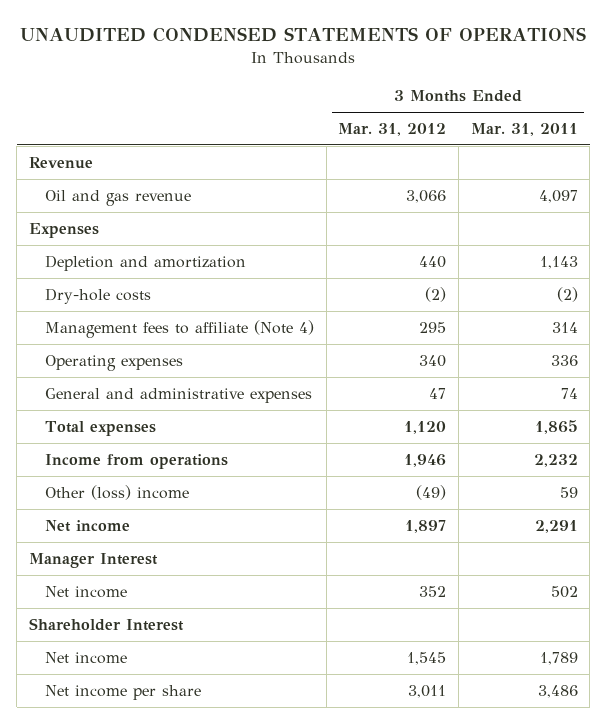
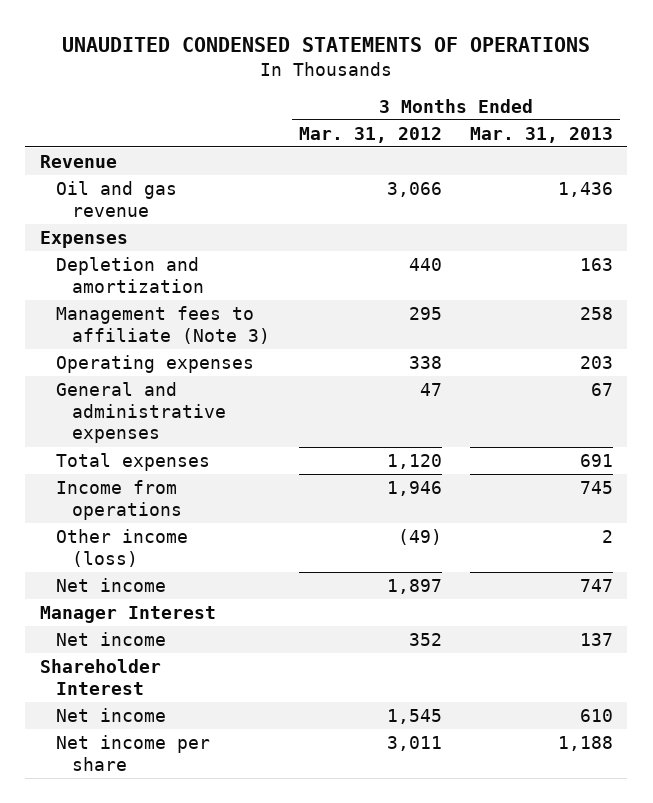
- | 3 Months Ended Mar. 31, 2012 | 3 Months Ended Mar. 31, 2011
+ | 3 Months Ended Mar. 31, 2012 | 3 Months Ended Mar. 31, 2013
- Dry-hole costs | (2) | (2)
- Management fees to affiliate (Note 4) | 295 | 314
- Operating expenses | 340 | 336
+ Management fees to affiliate (Note 3) | 295 | 258
+ Operating expenses | 338 | 203
- Other (loss) income | (49) | 59
+ Other income (loss) | (49) | 2

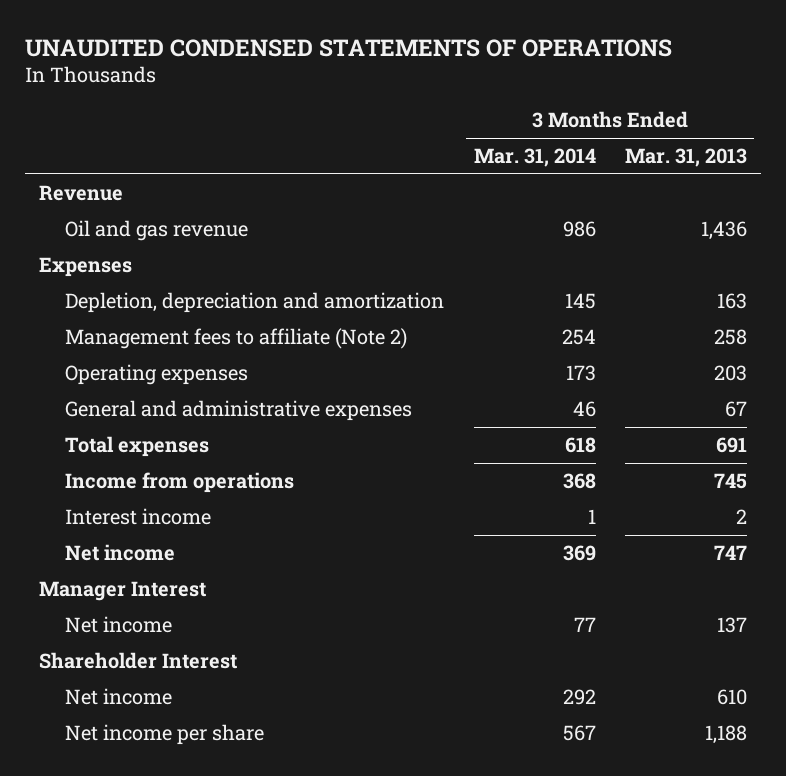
- | 3 Months Ended Mar. 31, 2012 | 3 Months Ended Mar. 31, 2013
+ | 3 Months Ended Mar. 31, 2014 | 3 Months Ended Mar. 31, 2013
- Depletion and amortization | 440 | 163
- Management fees to affiliate (Note 3) | 295 | 258
+ Depletion, depreciation and amortization | 145 | 163
+ Management fees to affiliate (Note 2) | 254 | 258
- Other income (loss) | (49) | 2
+ Interest income | 1 | 2

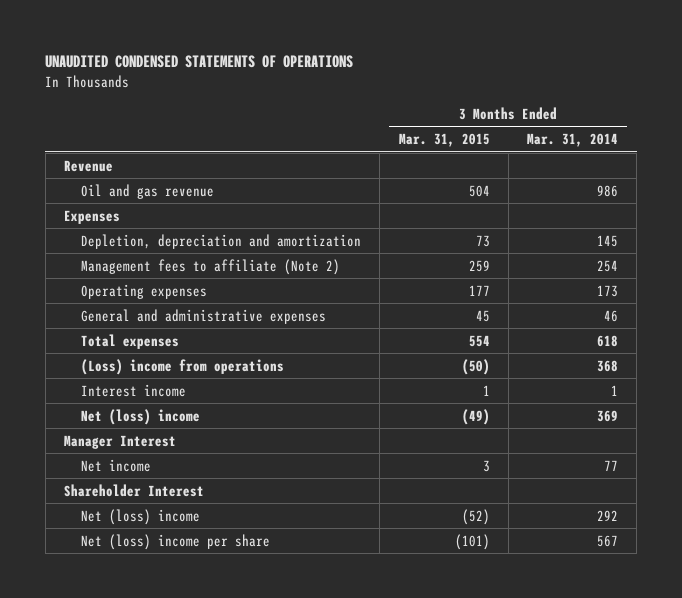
- | 3 Months Ended Mar. 31, 2014 | 3 Months Ended Mar. 31, 2013
+ | 3 Months Ended Mar. 31, 2015 | 3 Months Ended Mar. 31, 2014
- Income from operations | 368 | 745
+ (Loss) income from operations | (50) | 368
- Net income | 369 | 747
+ Net (loss) income | (49) | 369
- Net income | 292 | 610
- Net income per share | 567 | 1,188
+ Net (loss) income | (52) | 292
+ Net (loss) income per share | (101) | 567

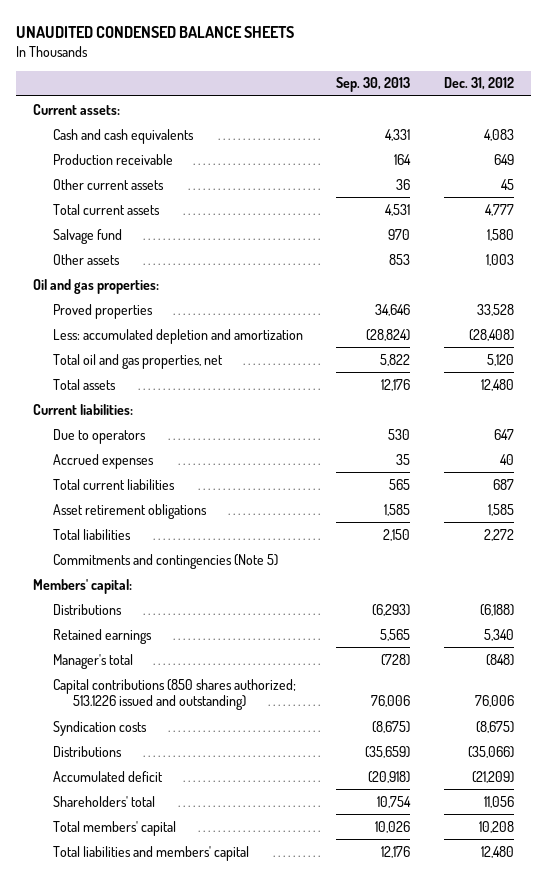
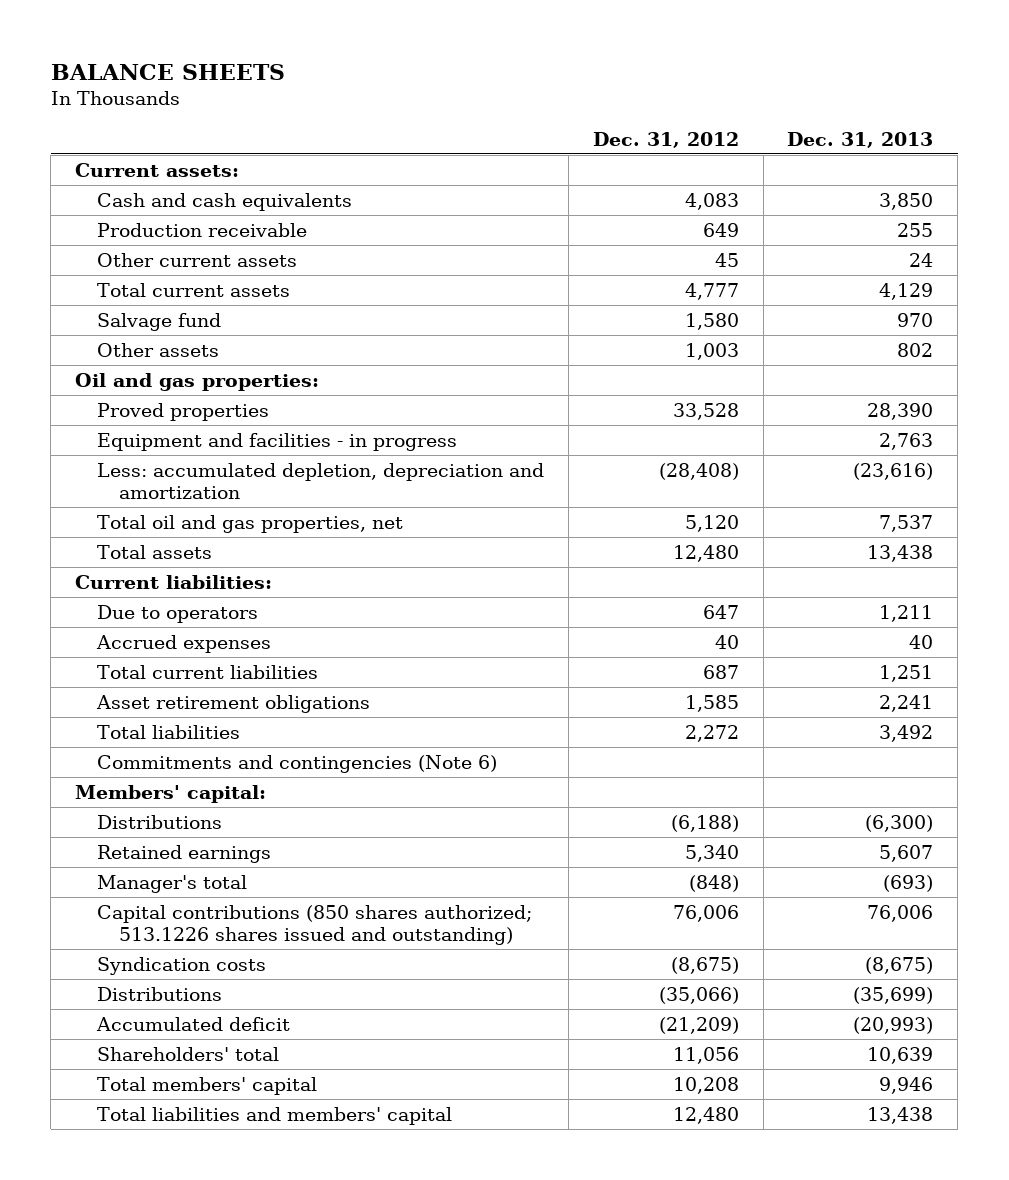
- UNAUDITED CONDENSED BALANCE SHEETS
+ BALANCE SHEETS
- | Sep. 30, 2013 | Dec. 31, 2012
+ | Dec. 31, 2012 | Dec. 31, 2013
- Less: accumulated depletion and amortization | (28,824) | (28,408)
+ Equipment and facilities - in progress | | 2,763
+ Less: accumulated depletion, depreciation and amortization | (28,408) | (23,616)
- Commitments and contingencies (Note 5)
+ Commitments and contingencies (Note 6)
- Capital contributions (850 shares authorized; 513.1226 issued and outstanding) | 76,006 | 76,006
+ Capital contributions (850 shares authorized; 513.1226 shares issued and outstanding) | 76,006 | 76,006

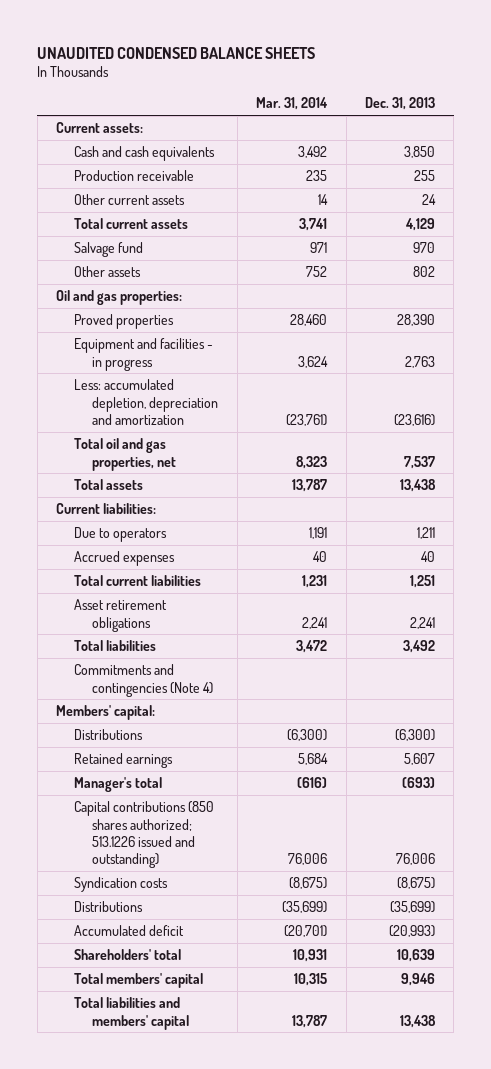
- BALANCE SHEETS
+ UNAUDITED CONDENSED BALANCE SHEETS
- | Dec. 31, 2012 | Dec. 31, 2013
+ | Mar. 31, 2014 | Dec. 31, 2013
- Commitments and contingencies (Note 6)
+ Commitments and contingencies (Note 4)
- Capital contributions (850 shares authorized; 513.1226 shares issued and outstanding) | 76,006 | 76,006
+ Capital contributions (850 shares authorized; 513.1226 issued and outstanding) | 76,006 | 76,006

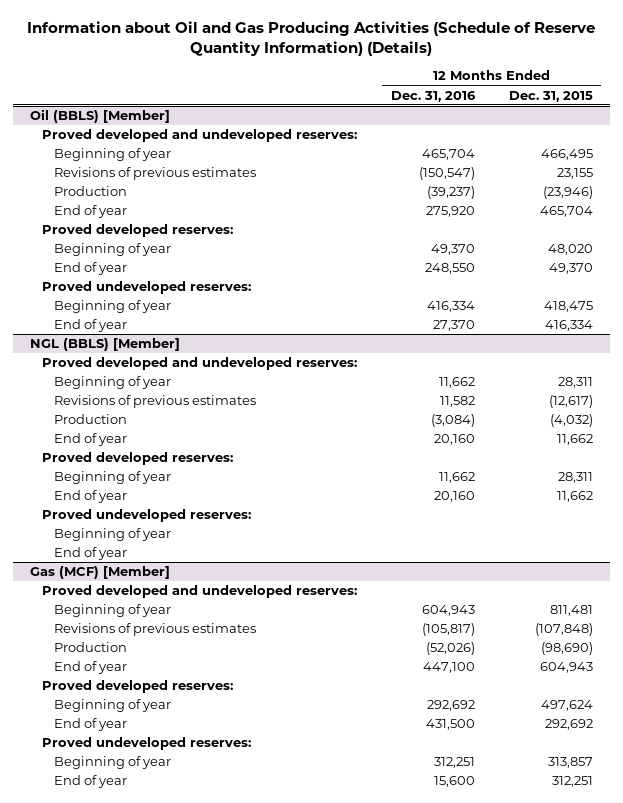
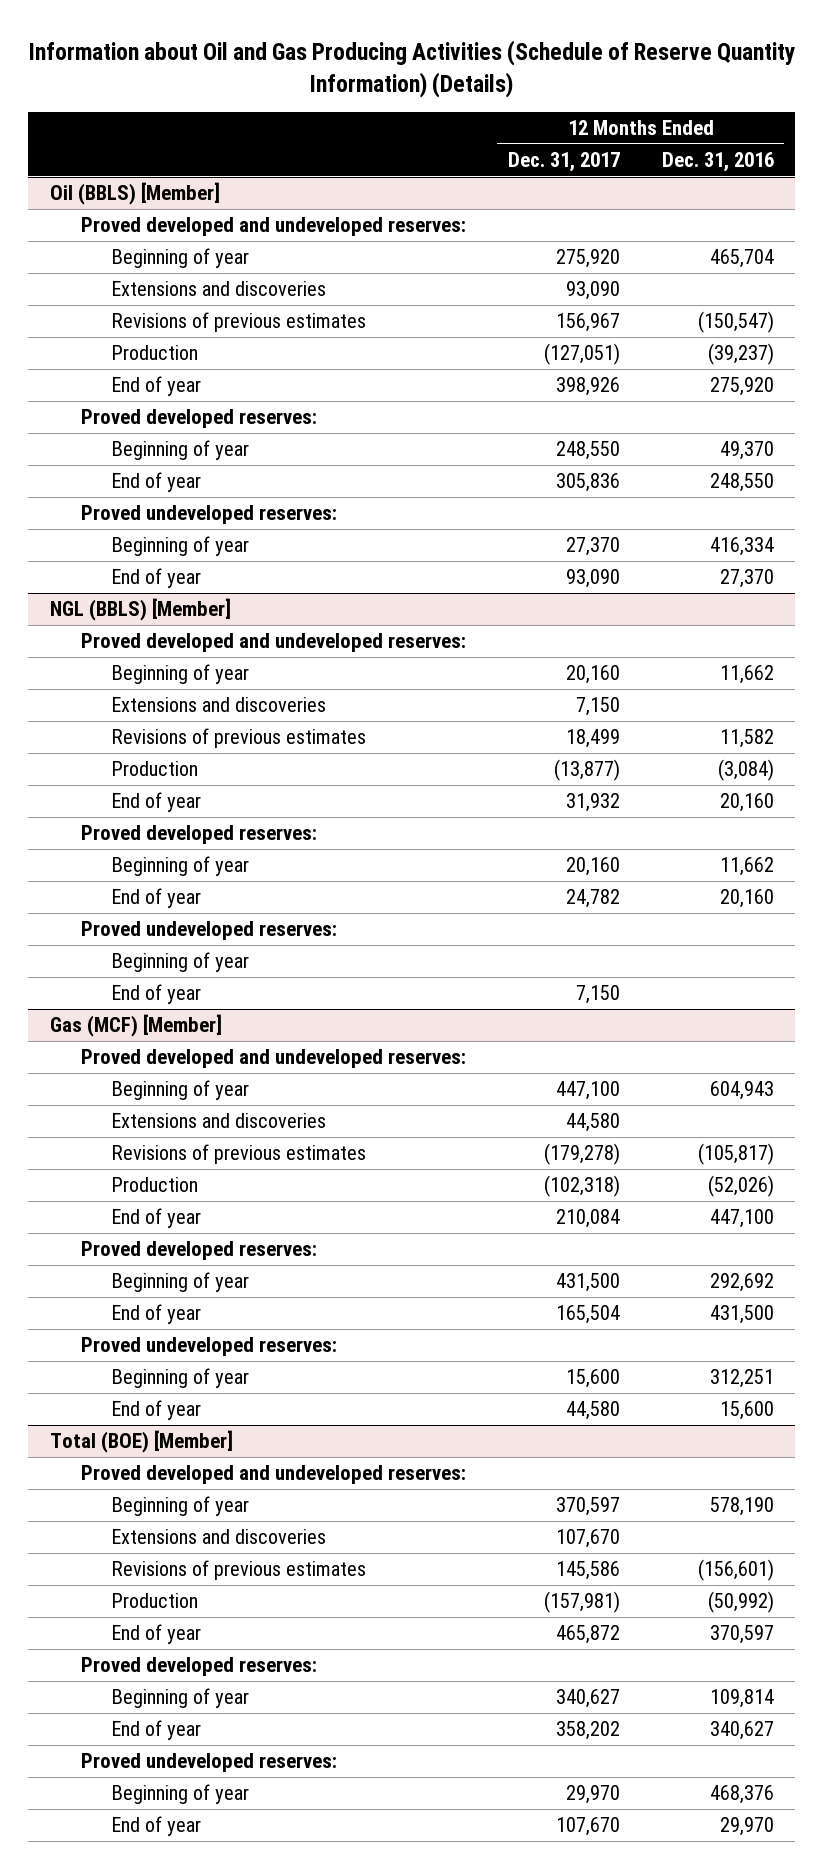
- | 12 Months Ended Dec. 31, 2016 | 12 Months Ended Dec. 31, 2015
+ | 12 Months Ended Dec. 31, 2017 | 12 Months Ended Dec. 31, 2016
@ Oil (BBLS) [Member]
+ Extensions and discoveries | 93,090 |
@ NGL (BBLS) [Member]
+ Extensions and discoveries | 7,150 |
@ Gas (MCF) [Member]
+ Extensions and discoveries | 44,580 |
+ Total (BOE) [Member]
+ Proved developed and undeveloped reserves:
+ Beginning of year | 370,597 | 578,190
+ Extensions and discoveries | 107,670 |
+ Revisions of previous estimates | 145,586 | (156,601)
+ Production | (157,981) | (50,992)
+ End of year | 465,872 | 370,597
+ Proved developed reserves:
+ Beginning of year | 340,627 | 109,814
+ End of year | 358,202 | 340,627
+ Proved undeveloped reserves:
+ Beginning of year | 29,970 | 468,376
+ End of year | 107,670 | 29,970

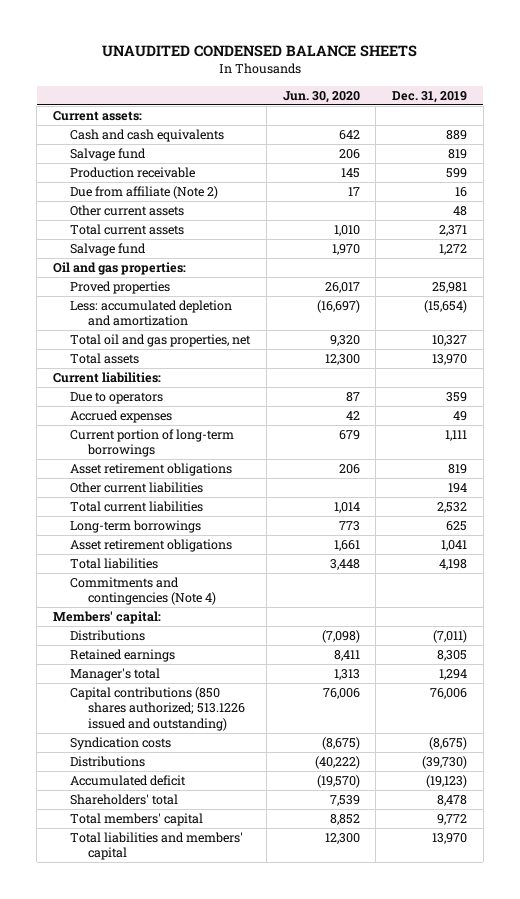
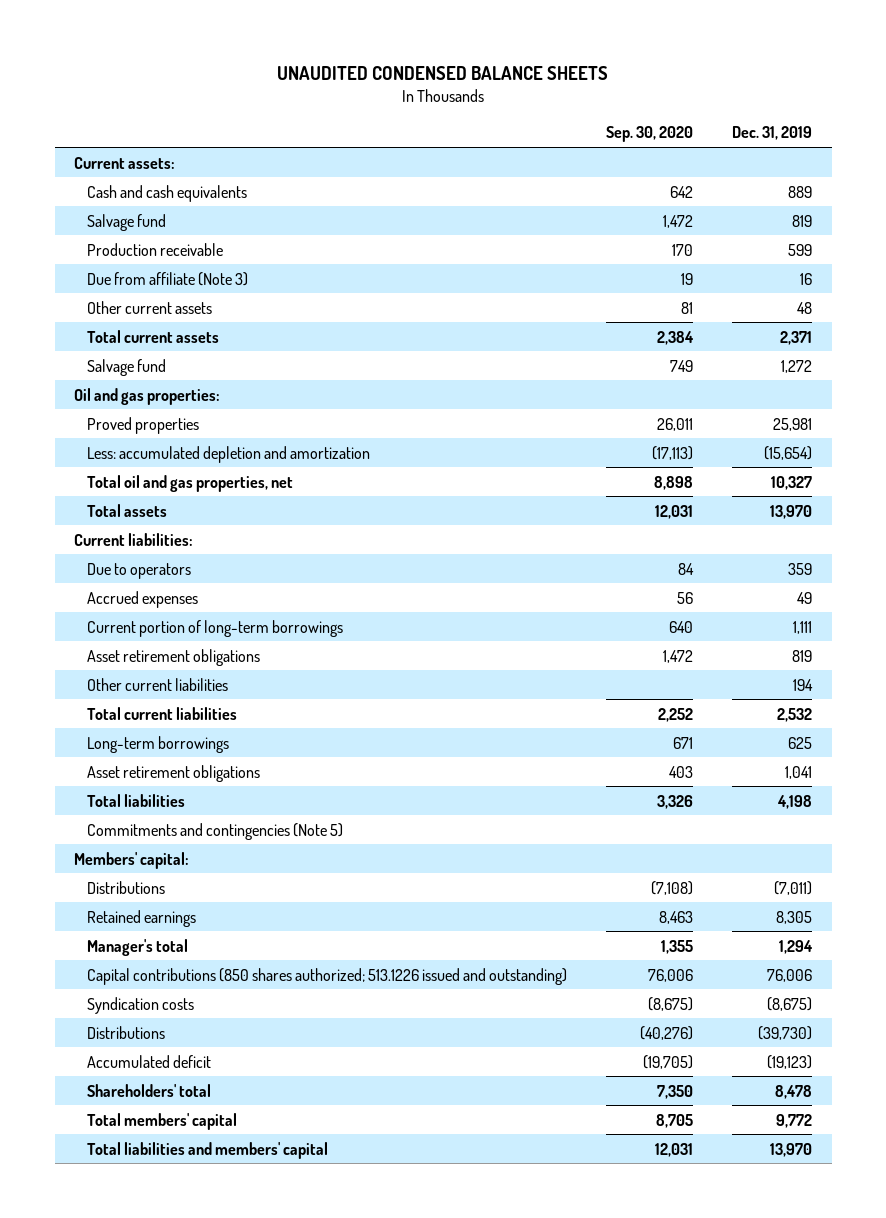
- | Jun. 30, 2020 | Dec. 31, 2019
+ | Sep. 30, 2020 | Dec. 31, 2019
- Due from affiliate (Note 2) | 17 | 16
+ Due from affiliate (Note 3) | 19 | 16
- Commitments and contingencies (Note 4)
+ Commitments and contingencies (Note 5)

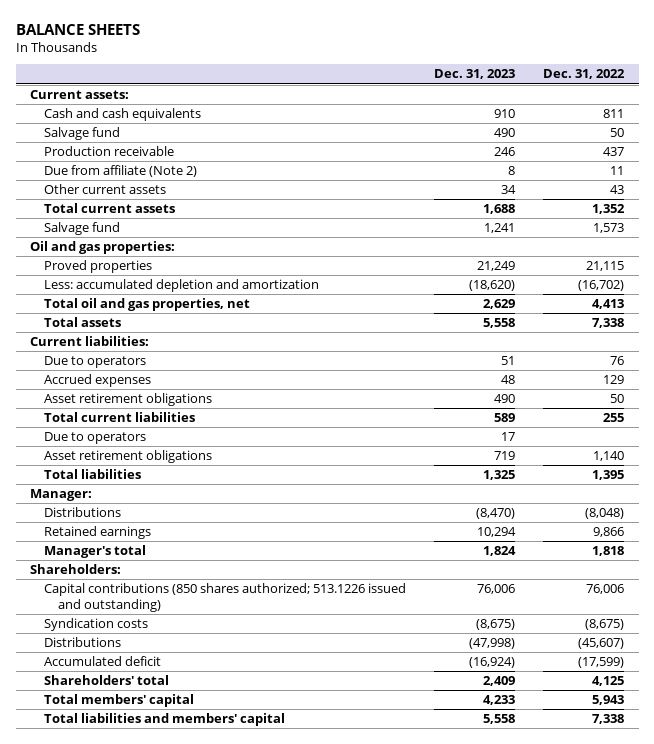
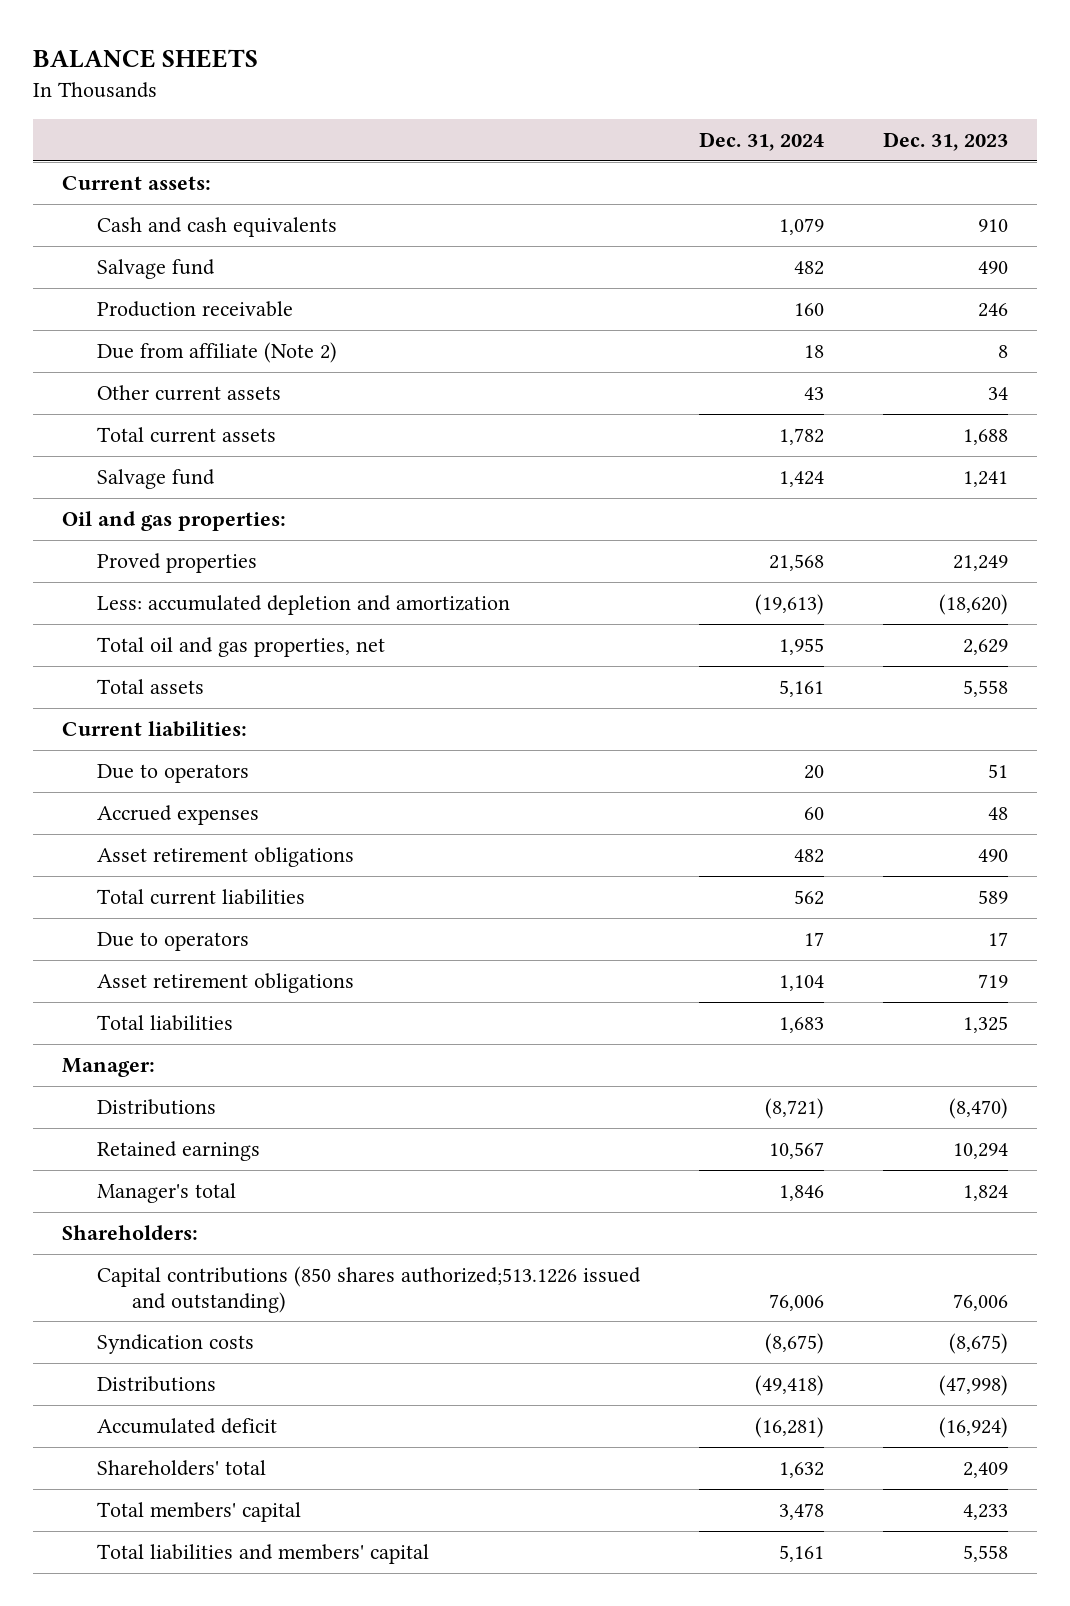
- | Dec. 31, 2023 | Dec. 31, 2022
+ | Dec. 31, 2024 | Dec. 31, 2023
- Capital contributions (850 shares authorized; 513.1226 issued and outstanding) | 76,006 | 76,006
+ Capital contributions (850 shares authorized;513.1226 issued and outstanding) | 76,006 | 76,006

